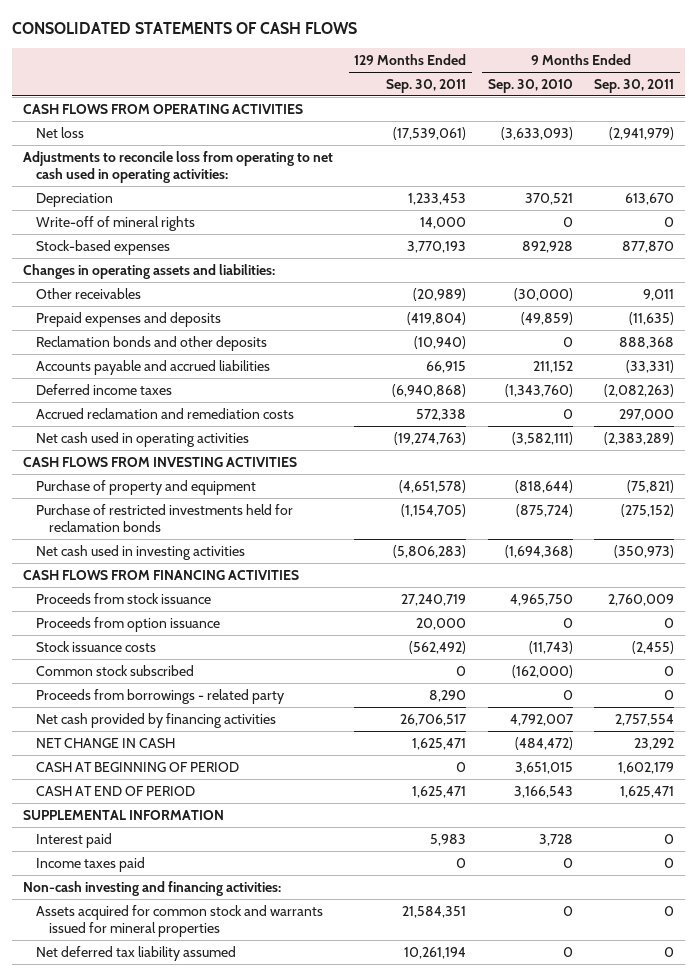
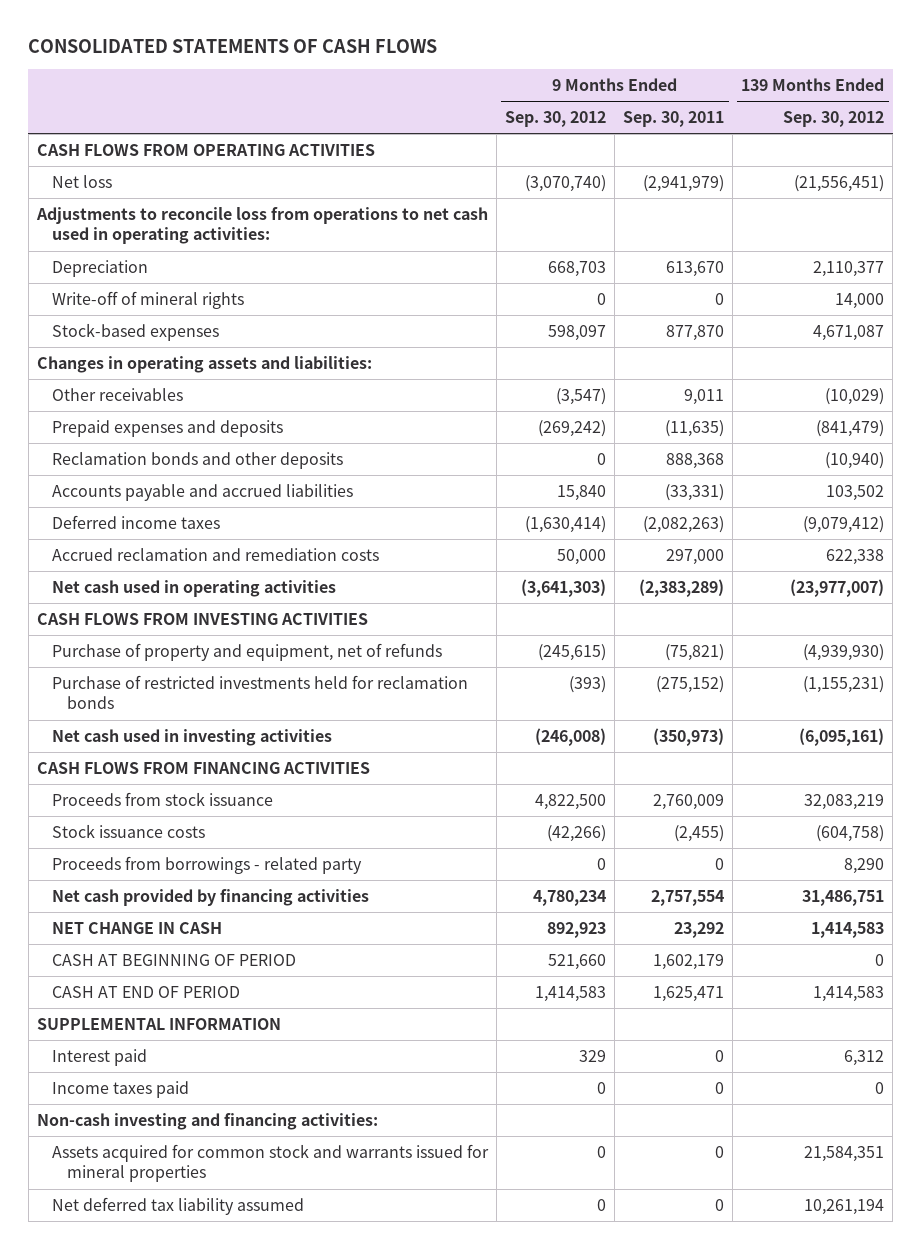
- | 129 Months Ended Sep. 30, 2011 | 9 Months Ended Sep. 30, 2010 | 9 Months Ended Sep. 30, 2011
+ | 9 Months Ended Sep. 30, 2012 | 9 Months Ended Sep. 30, 2011 | 139 Months Ended Sep. 30, 2012
- Adjustments to reconcile loss from operating to net cash used in operating activities:
+ Adjustments to reconcile loss from operations to net cash used in operating activities:
- Purchase of property and equipment | (4,651,578) | (818,644) | (75,821)
+ Purchase of property and equipment, net of refunds | (245,615) | (75,821) | (4,939,930)
- Proceeds from option issuance | 20,000 | 0 | 0
- Common stock subscribed | 0 | (162,000) | 0

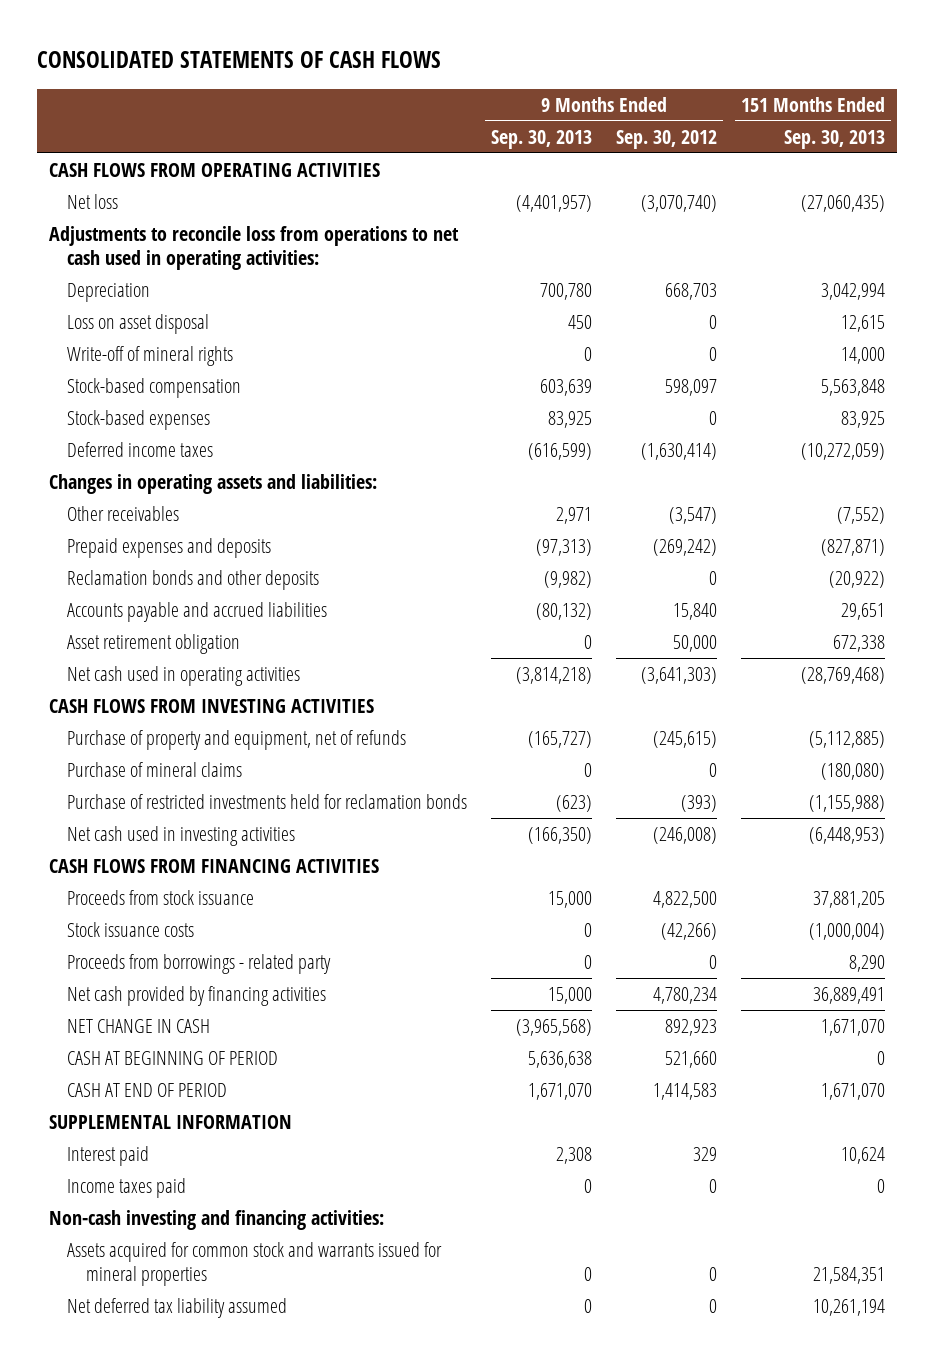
- | 9 Months Ended Sep. 30, 2012 | 9 Months Ended Sep. 30, 2011 | 139 Months Ended Sep. 30, 2012
+ | 9 Months Ended Sep. 30, 2013 | 9 Months Ended Sep. 30, 2012 | 151 Months Ended Sep. 30, 2013
+ Loss on asset disposal | 450 | 0 | 12,615
- Stock-based expenses | 598,097 | 877,870 | 4,671,087
+ Stock-based compensation | 603,639 | 598,097 | 5,563,848
+ Stock-based expenses | 83,925 | 0 | 83,925
moved up: Deferred income taxes | (616,599) | (1,630,414) | (10,272,059)
- Accrued reclamation and remediation costs | 50,000 | 297,000 | 622,338
+ Asset retirement obligation | 0 | 50,000 | 672,338
+ Purchase of mineral claims | 0 | 0 | (180,080)

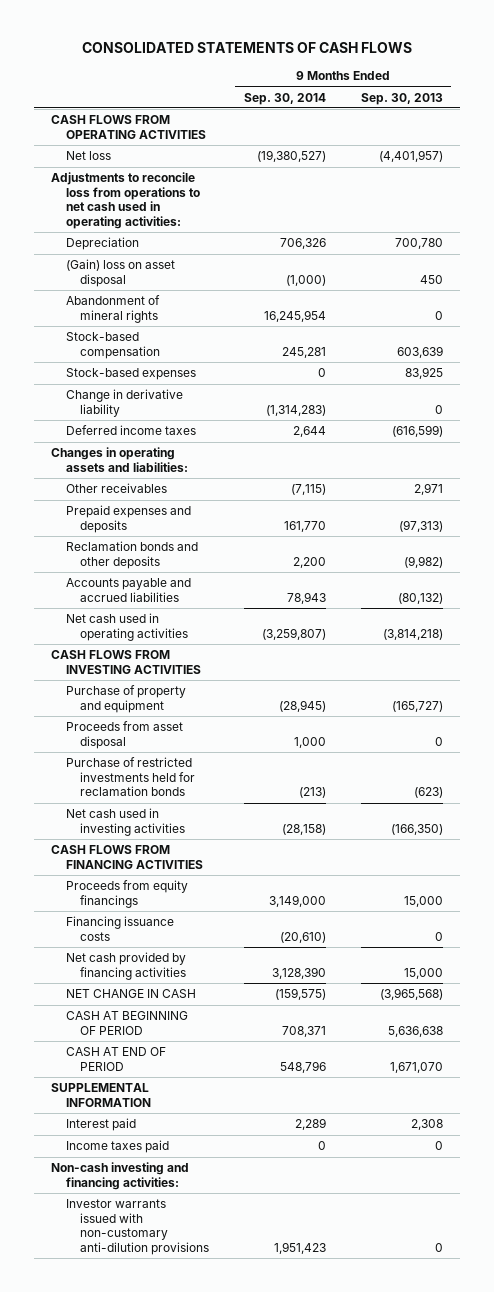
- | 9 Months Ended Sep. 30, 2013 | 9 Months Ended Sep. 30, 2012 | 151 Months Ended Sep. 30, 2013
+ | 9 Months Ended Sep. 30, 2014 | 9 Months Ended Sep. 30, 2013
- Loss on asset disposal | 450 | 0 | 12,615
- Write-off of mineral rights | 0 | 0 | 14,000
+ (Gain) loss on asset disposal | (1,000) | 450
+ Abandonment of mineral rights | 16,245,954 | 0
+ Change in derivative liability | (1,314,283) | 0
- Asset retirement obligation | 0 | 50,000 | 672,338
- Purchase of property and equipment, net of refunds | (165,727) | (245,615) | (5,112,885)
- Purchase of mineral claims | 0 | 0 | (180,080)
+ Purchase of property and equipment | (28,945) | (165,727)
+ Proceeds from asset disposal | 1,000 | 0
- Proceeds from stock issuance | 15,000 | 4,822,500 | 37,881,205
- Stock issuance costs | 0 | (42,266) | (1,000,004)
- Proceeds from borrowings - related party | 0 | 0 | 8,290
+ Proceeds from equity financings | 3,149,000 | 15,000
+ Financing issuance costs | (20,610) | 0
- Assets acquired for common stock and warrants issued for mineral properties | 0 | 0 | 21,584,351
- Net deferred tax liability assumed | 0 | 0 | 10,261,194
+ Investor warrants issued with non-customary anti-dilution provisions | 1,951,423 | 0

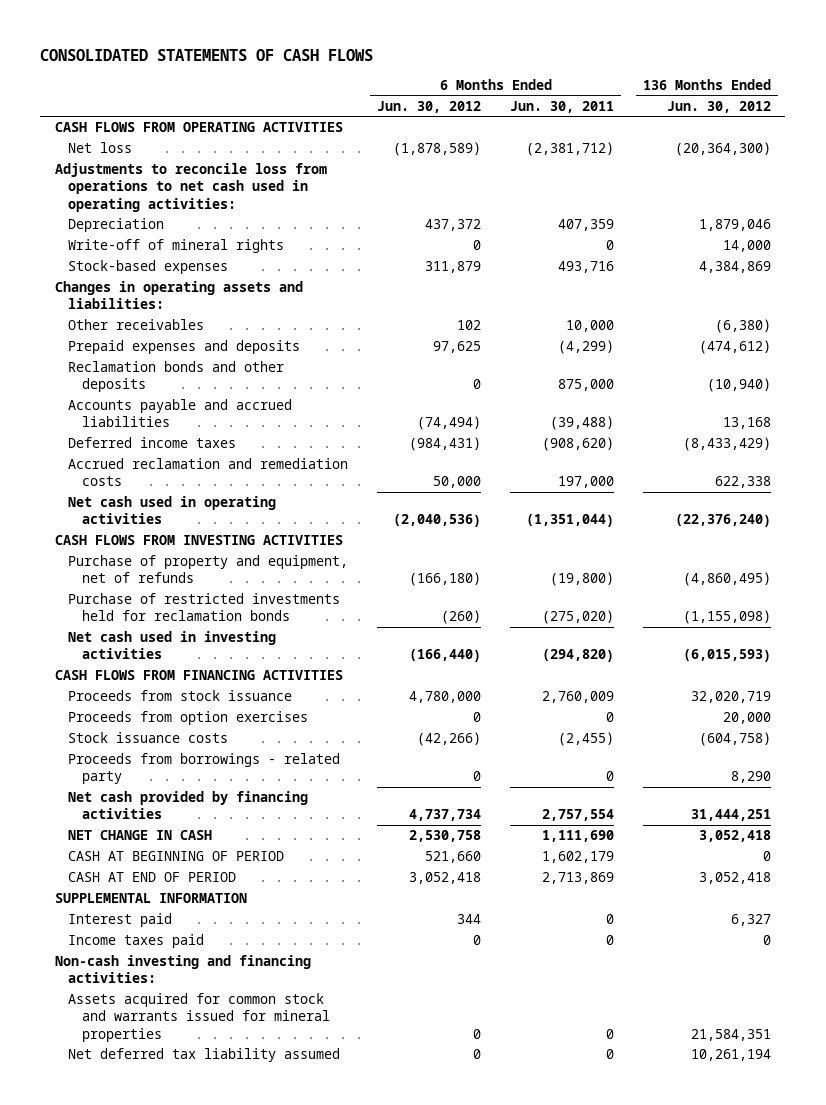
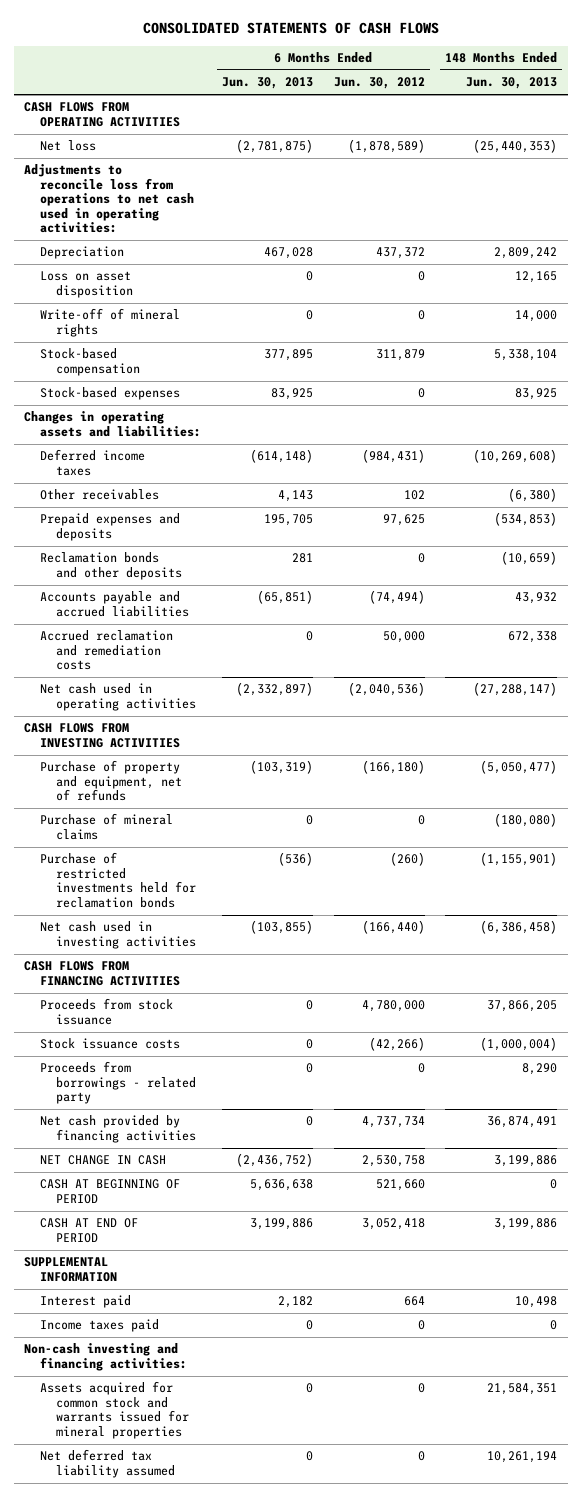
- | 6 Months Ended Jun. 30, 2012 | 6 Months Ended Jun. 30, 2011 | 136 Months Ended Jun. 30, 2012
+ | 6 Months Ended Jun. 30, 2013 | 6 Months Ended Jun. 30, 2012 | 148 Months Ended Jun. 30, 2013
+ Loss on asset disposition | 0 | 0 | 12,165
- Stock-based expenses | 311,879 | 493,716 | 4,384,869
+ Stock-based compensation | 377,895 | 311,879 | 5,338,104
+ Stock-based expenses | 83,925 | 0 | 83,925
moved up: Deferred income taxes | (614,148) | (984,431) | (10,269,608)
+ Purchase of mineral claims | 0 | 0 | (180,080)
- Proceeds from option exercises | 0 | 0 | 20,000
- Interest paid | 344 | 0 | 6,327
+ Interest paid | 2,182 | 664 | 10,498

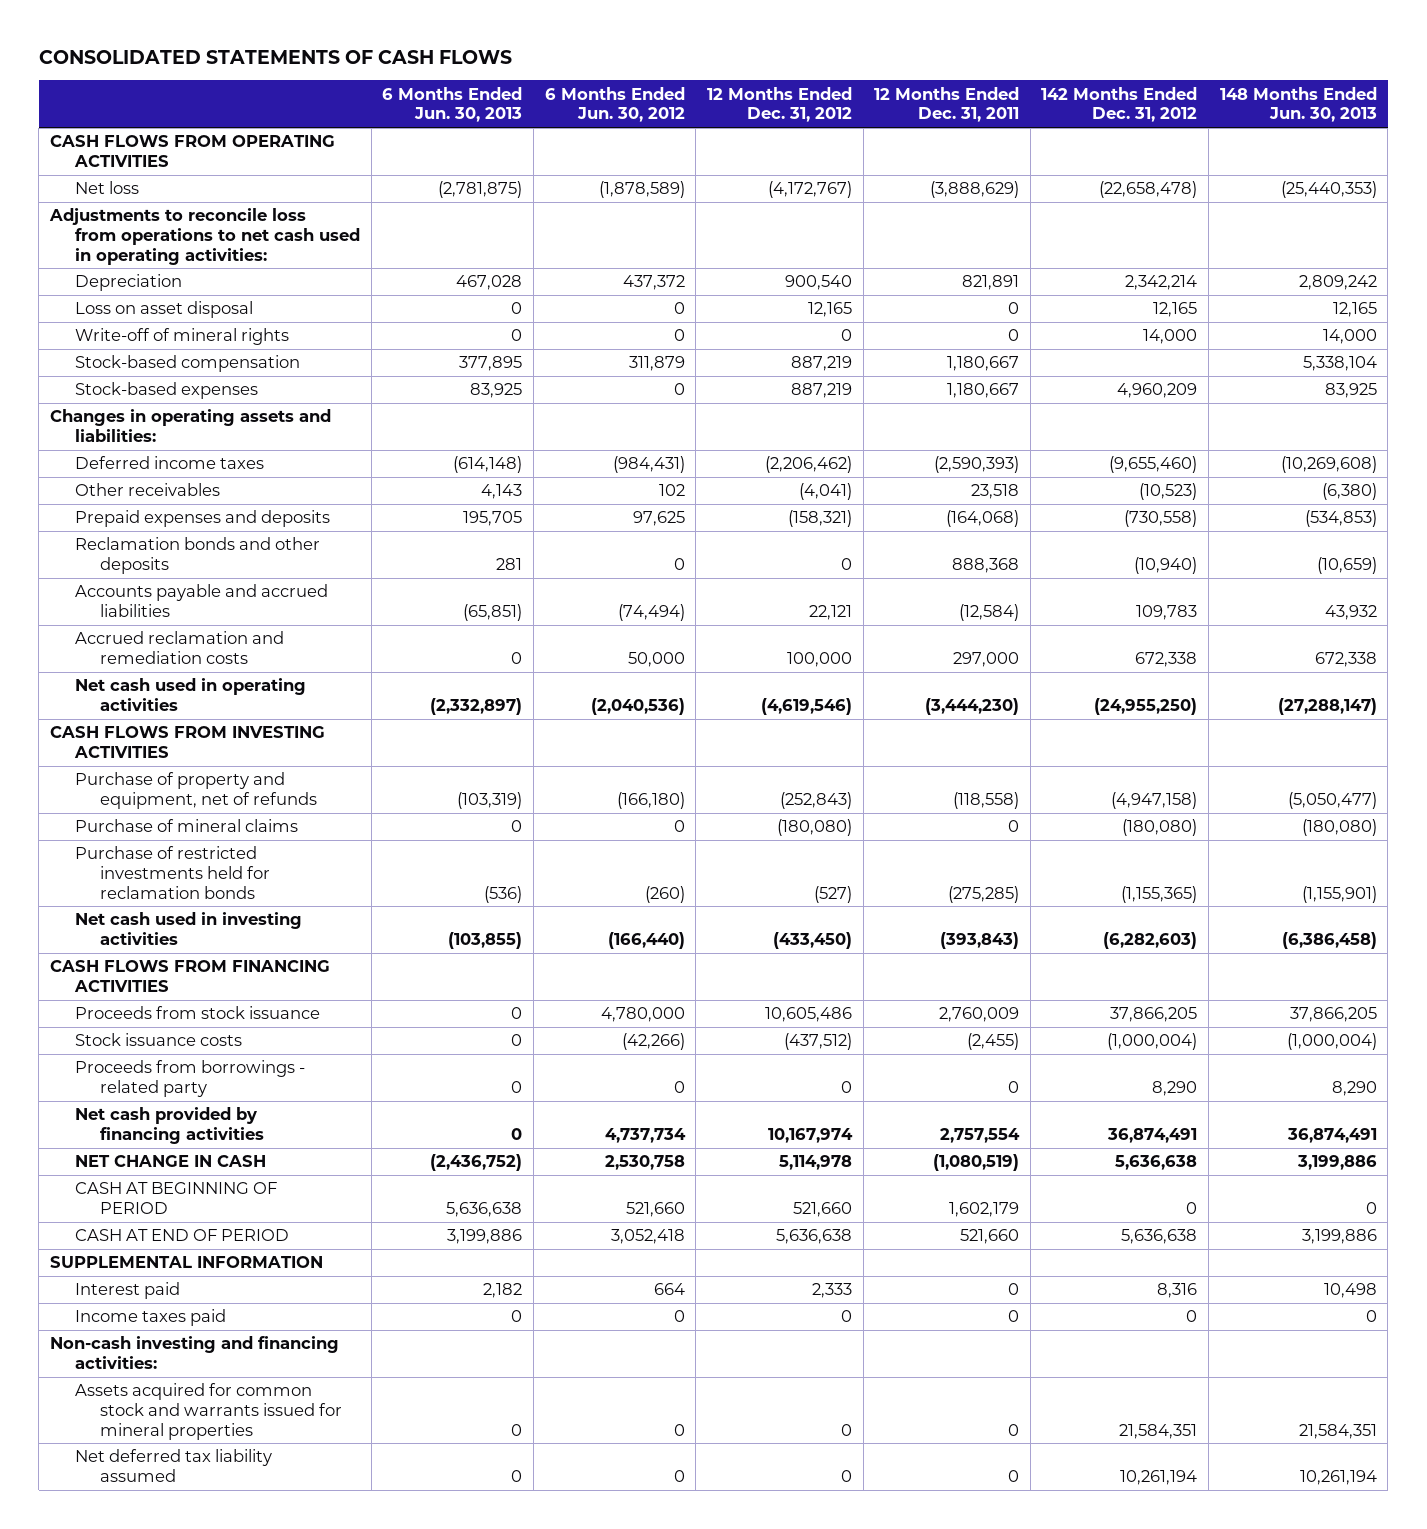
- | 6 Months Ended Jun. 30, 2013 | 6 Months Ended Jun. 30, 2012 | 148 Months Ended Jun. 30, 2013
+ | 6 Months Ended Jun. 30, 2013 | 6 Months Ended Jun. 30, 2012 | 12 Months Ended Dec. 31, 2012 | 12 Months Ended Dec. 31, 2011 | 142 Months Ended Dec. 31, 2012 | 148 Months Ended Jun. 30, 2013
- Loss on asset disposition | 0 | 0 | 12,165
+ Loss on asset disposal | 0 | 0 | 12,165 | 0 | 12,165 | 12,165

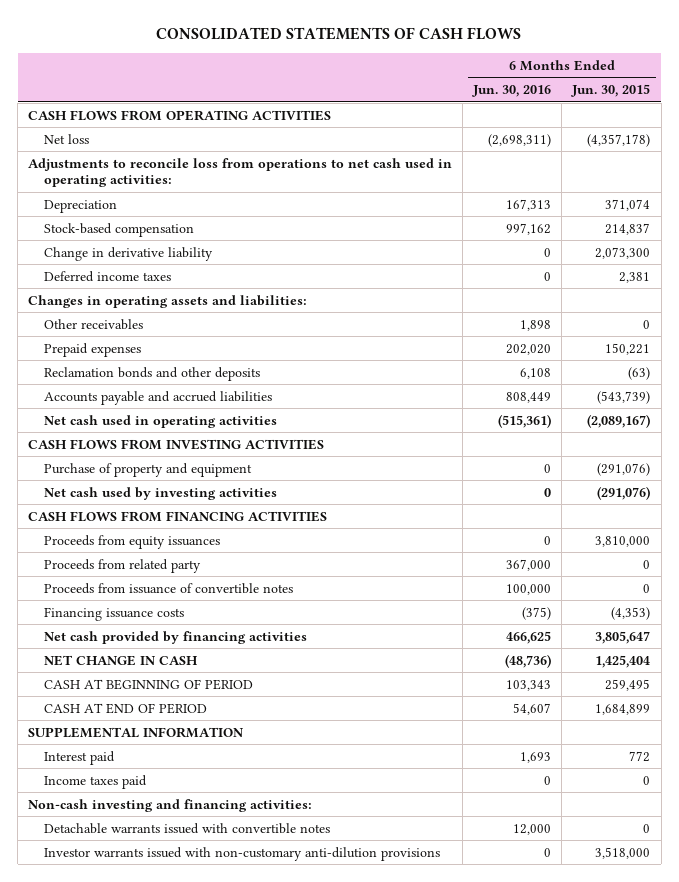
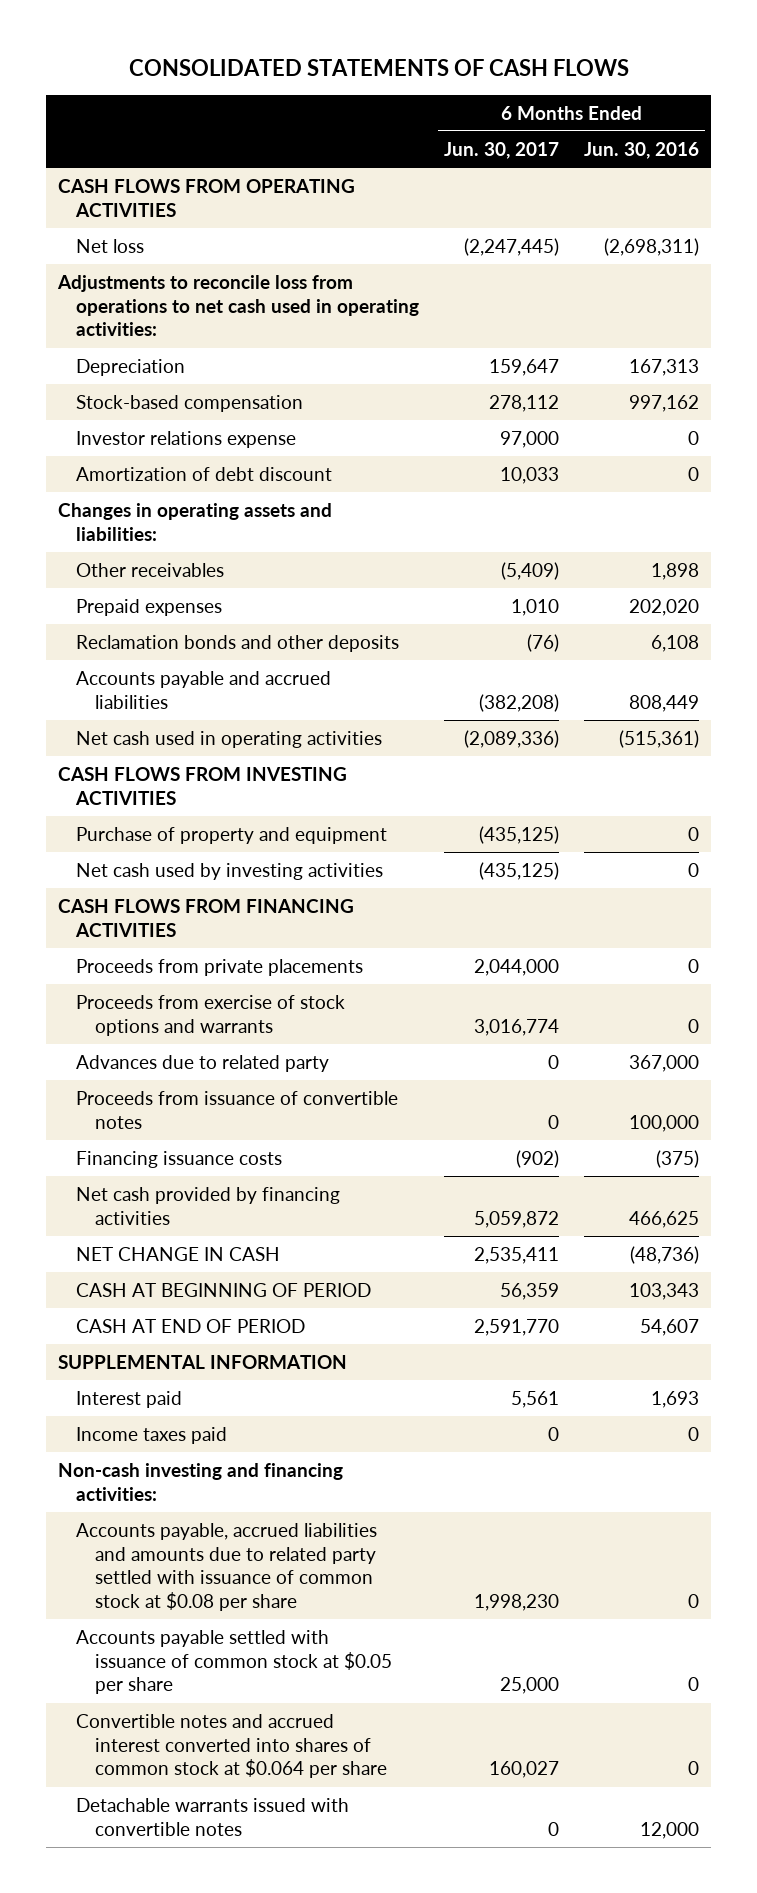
- | 6 Months Ended Jun. 30, 2016 | 6 Months Ended Jun. 30, 2015
+ | 6 Months Ended Jun. 30, 2017 | 6 Months Ended Jun. 30, 2016
- Change in derivative liability | 0 | 2,073,300
- Deferred income taxes | 0 | 2,381
+ Investor relations expense | 97,000 | 0
+ Amortization of debt discount | 10,033 | 0
- Proceeds from equity issuances | 0 | 3,810,000
- Proceeds from related party | 367,000 | 0
+ Proceeds from private placements | 2,044,000 | 0
+ Proceeds from exercise of stock options and warrants | 3,016,774 | 0
+ Advances due to related party | 0 | 367,000
+ Accounts payable, accrued liabilities and amounts due to related party settled with issuance of common stock at $0.08 per share | 1,998,230 | 0
+ Accounts payable settled with issuance of common stock at $0.05 per share | 25,000 | 0
+ Convertible notes and accrued interest converted into shares of common stock at $0.064 per share | 160,027 | 0
- Investor warrants issued with non-customary anti-dilution provisions | 0 | 3,518,000

